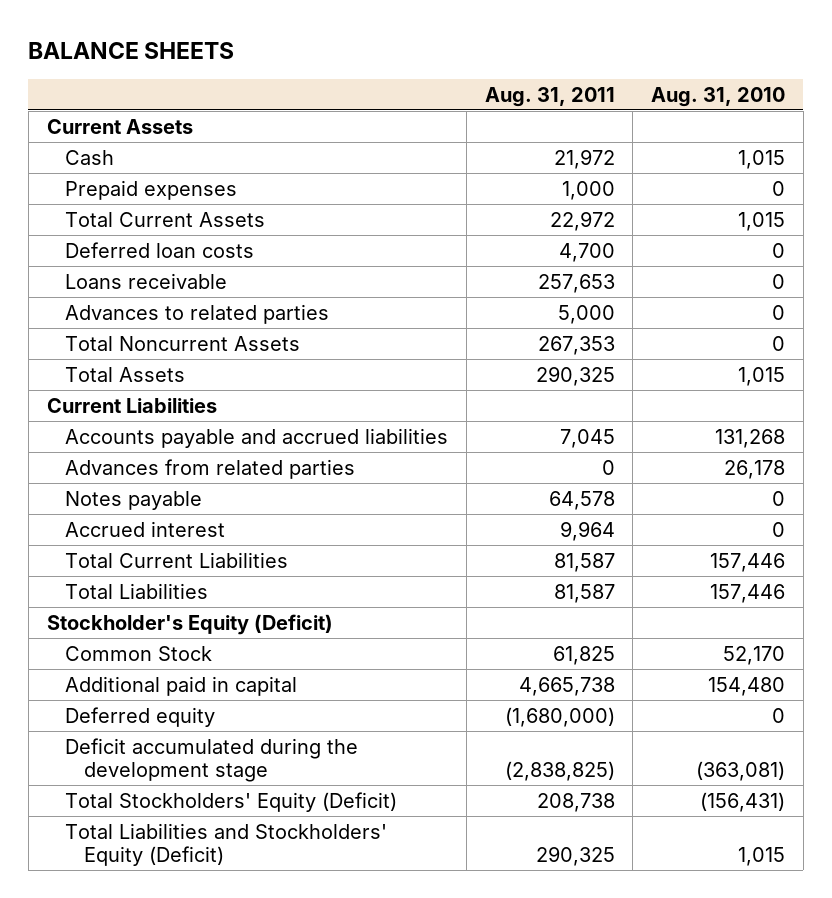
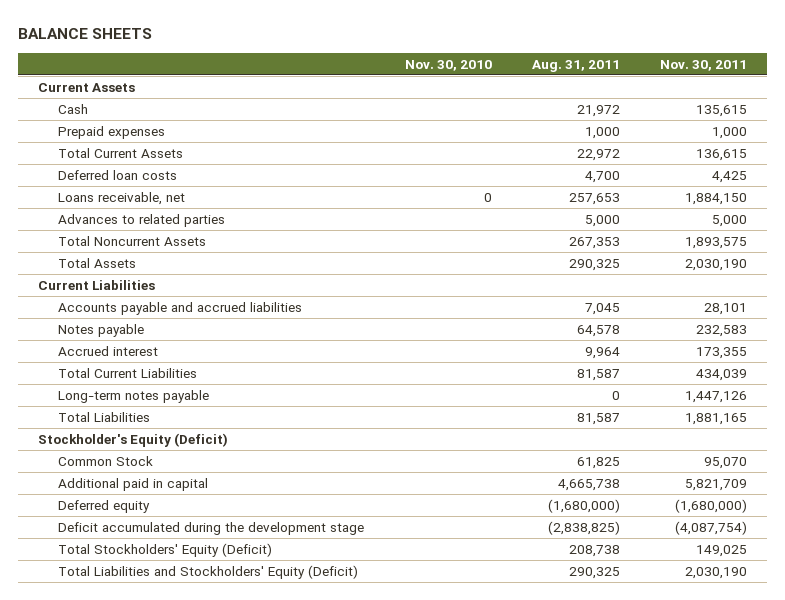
- | Aug. 31, 2011 | Aug. 31, 2010
+ | Nov. 30, 2010 | Aug. 31, 2011 | Nov. 30, 2011
- Loans receivable | 257,653 | 0
+ Loans receivable, net | 0 | 257,653 | 1,884,150
- Advances from related parties | 0 | 26,178
+ Long-term notes payable | | 0 | 1,447,126

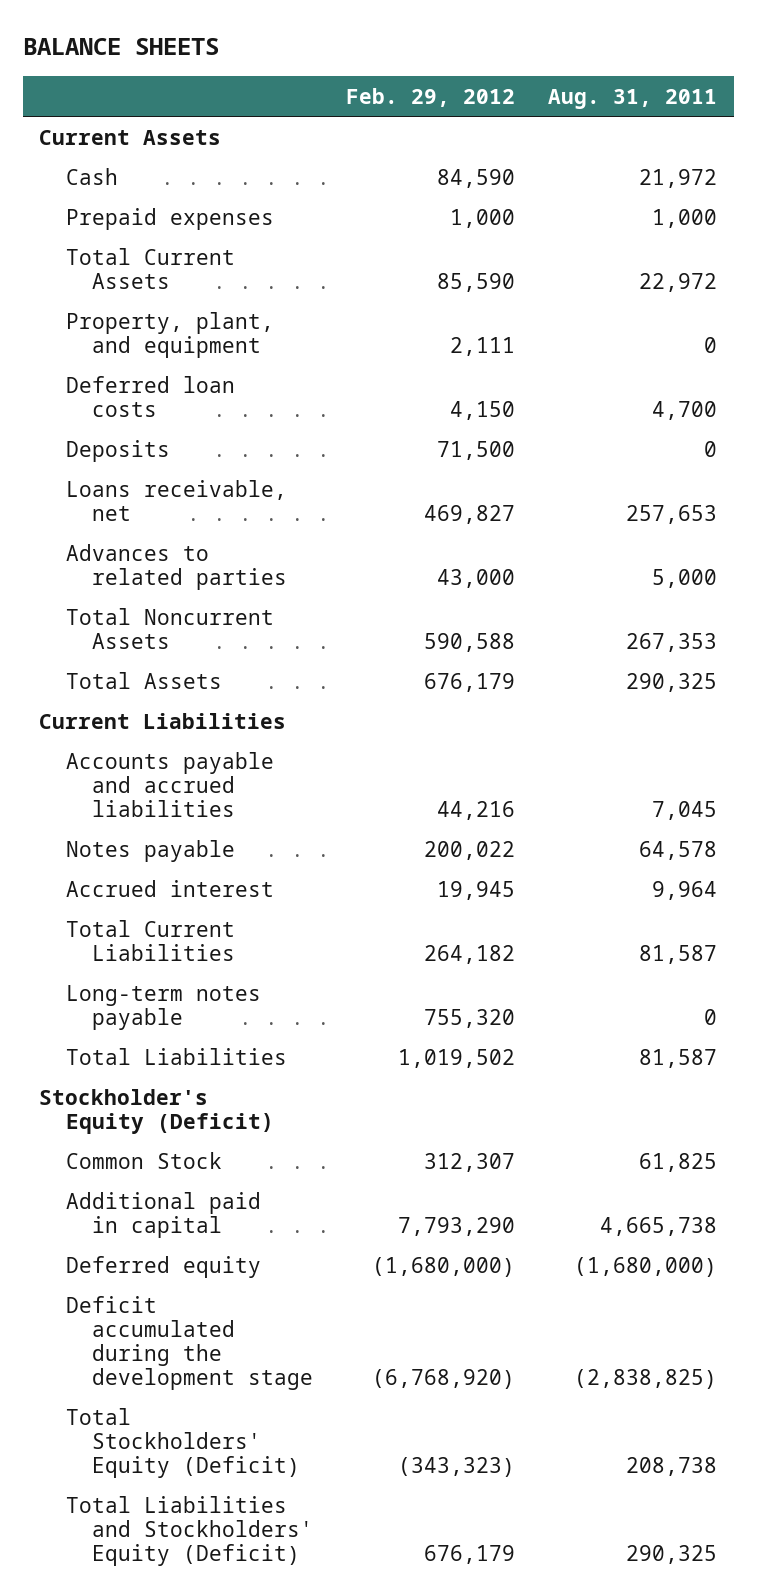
- | Nov. 30, 2010 | Aug. 31, 2011 | Nov. 30, 2011
+ | Feb. 29, 2012 | Aug. 31, 2011
+ Property, plant, and equipment | 2,111 | 0
+ Deposits | 71,500 | 0

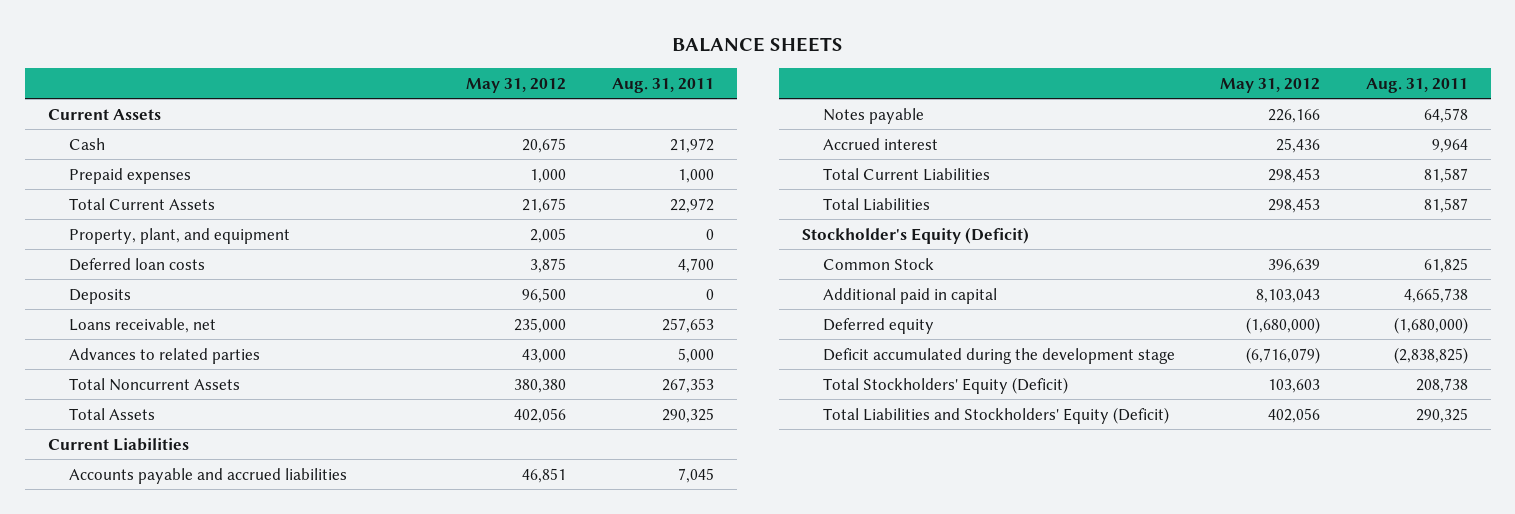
- | Feb. 29, 2012 | Aug. 31, 2011
+ | May 31, 2012 | Aug. 31, 2011
- Long-term notes payable | 755,320 | 0

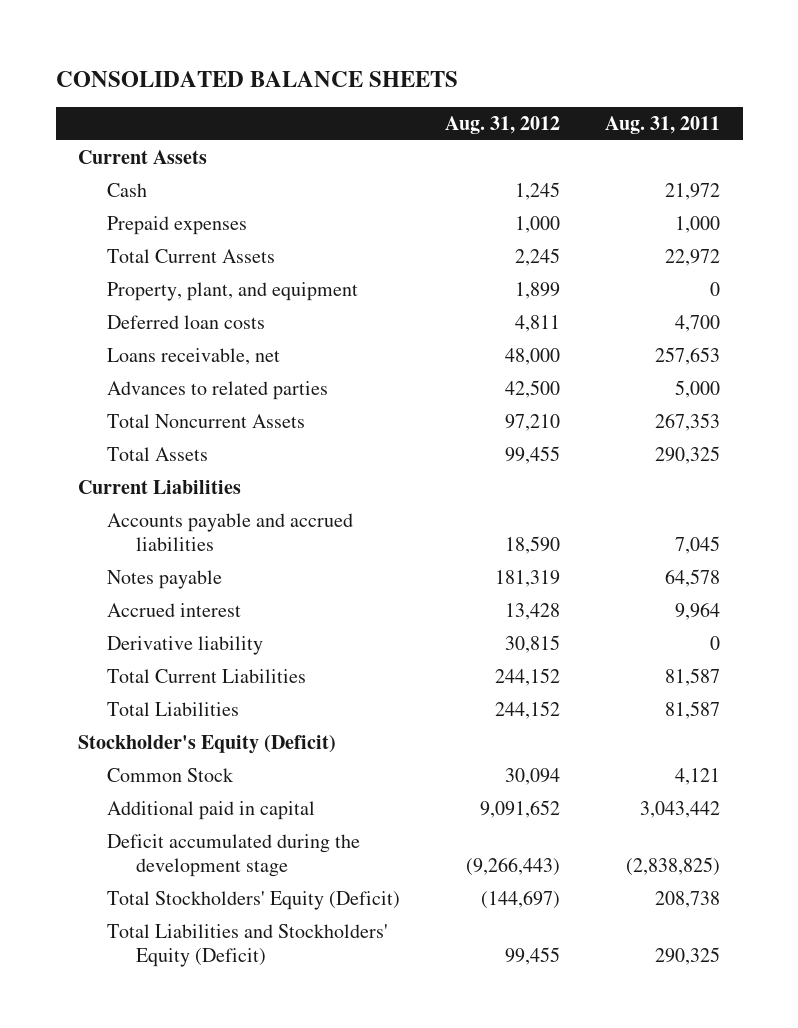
- BALANCE SHEETS
+ CONSOLIDATED BALANCE SHEETS
- | May 31, 2012 | Aug. 31, 2011
+ | Aug. 31, 2012 | Aug. 31, 2011
- Deposits | 96,500 | 0
+ Derivative liability | 30,815 | 0
- Common Stock | 396,639 | 61,825
- Additional paid in capital | 8,103,043 | 4,665,738
- Deferred equity | (1,680,000) | (1,680,000)
+ Common Stock | 30,094 | 4,121
+ Additional paid in capital | 9,091,652 | 3,043,442

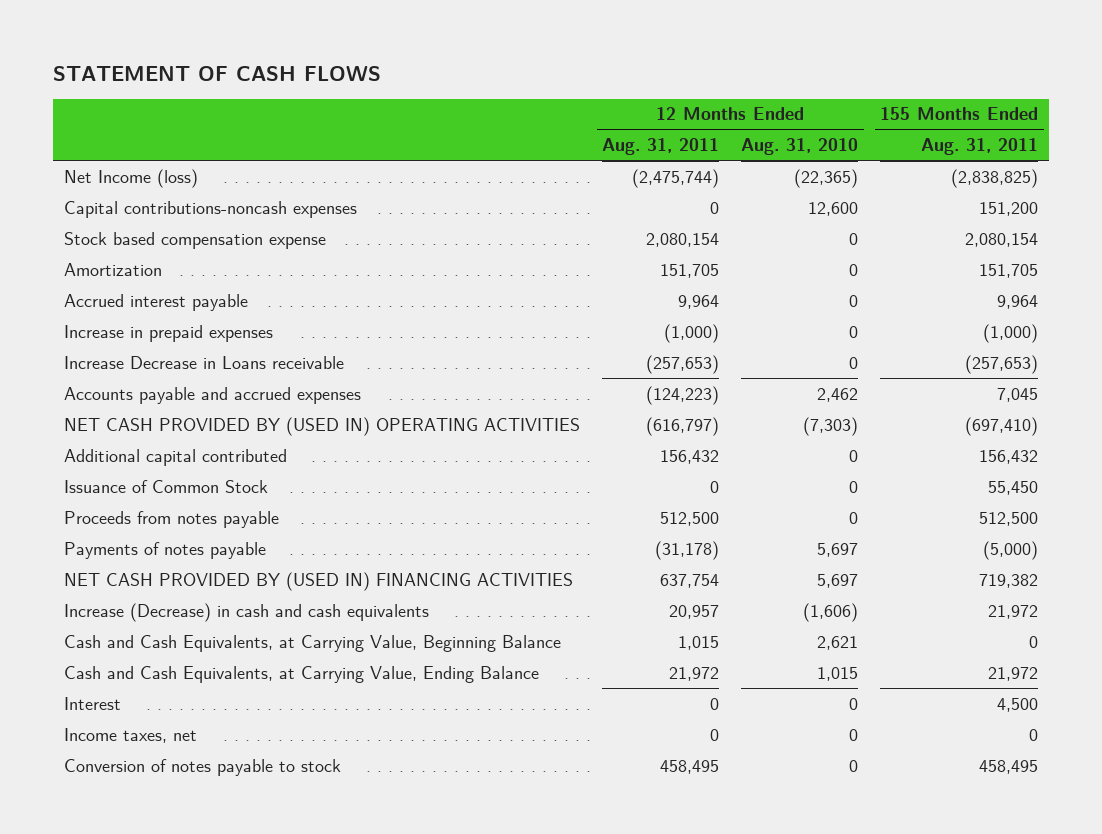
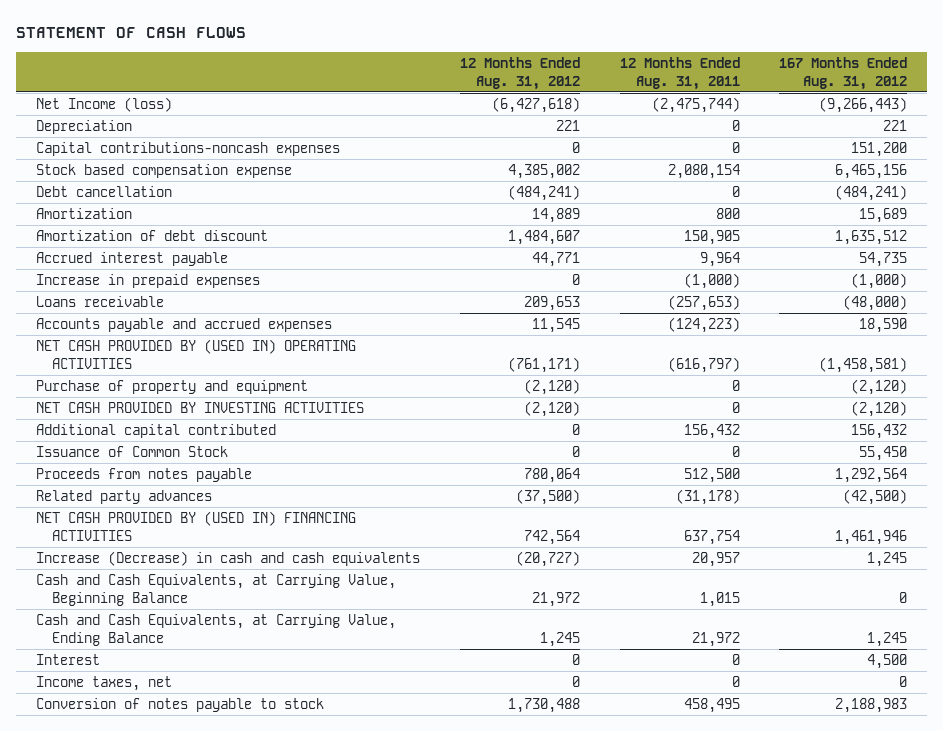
- | 12 Months Ended Aug. 31, 2011 | 12 Months Ended Aug. 31, 2010 | 155 Months Ended Aug. 31, 2011
+ | 12 Months Ended Aug. 31, 2012 | 12 Months Ended Aug. 31, 2011 | 167 Months Ended Aug. 31, 2012
+ Depreciation | 221 | 0 | 221
- Amortization | 151,705 | 0 | 151,705
+ Debt cancellation | (484,241) | 0 | (484,241)
+ Amortization | 14,889 | 800 | 15,689
+ Amortization of debt discount | 1,484,607 | 150,905 | 1,635,512
- Increase Decrease in Loans receivable | (257,653) | 0 | (257,653)
+ Loans receivable | 209,653 | (257,653) | (48,000)
+ Purchase of property and equipment | (2,120) | 0 | (2,120)
+ NET CASH PROVIDED BY INVESTING ACTIVITIES | (2,120) | 0 | (2,120)
- Payments of notes payable | (31,178) | 5,697 | (5,000)
+ Related party advances | (37,500) | (31,178) | (42,500)

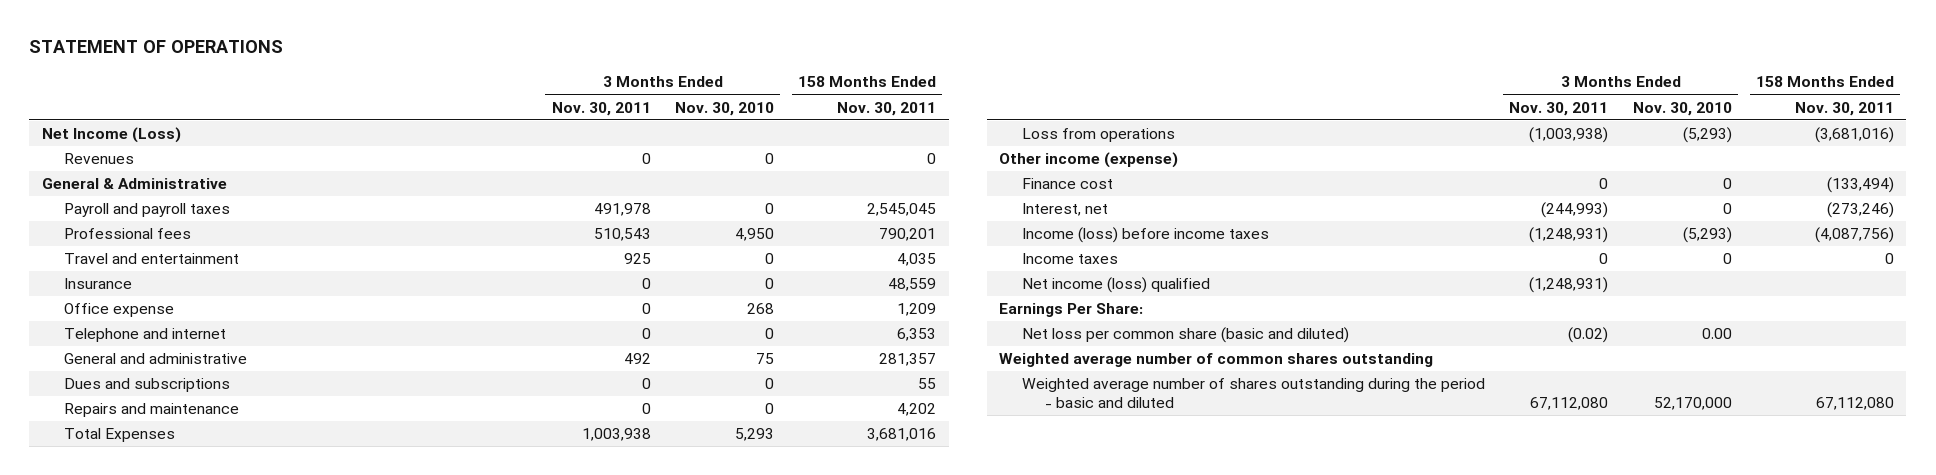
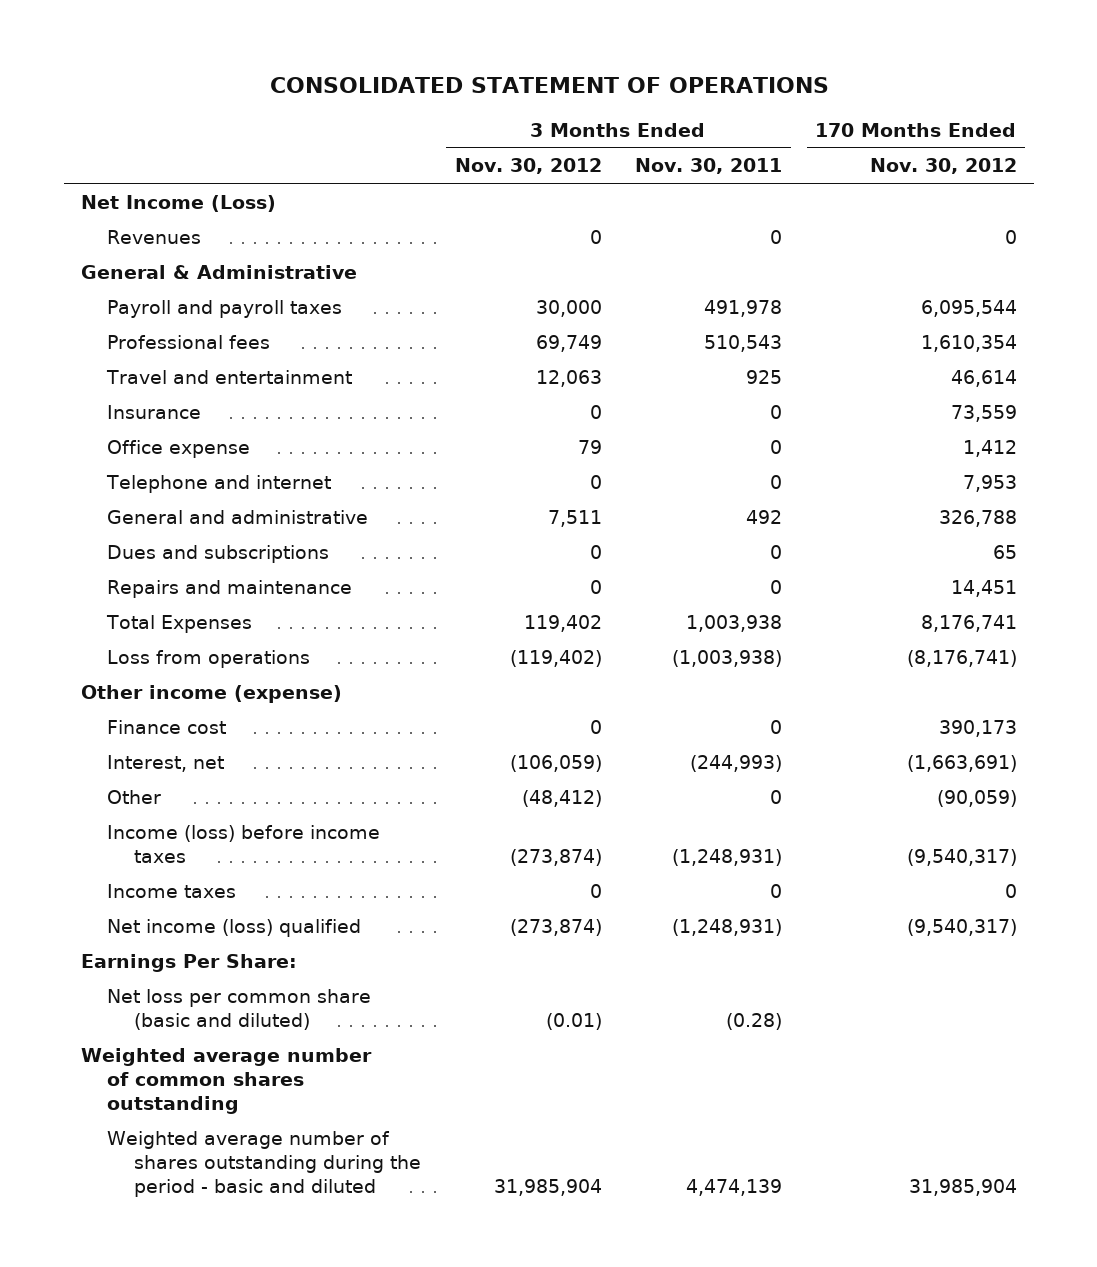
- STATEMENT OF OPERATIONS
+ CONSOLIDATED STATEMENT OF OPERATIONS
- | 3 Months Ended Nov. 30, 2011 | 3 Months Ended Nov. 30, 2010 | 158 Months Ended Nov. 30, 2011
+ | 3 Months Ended Nov. 30, 2012 | 3 Months Ended Nov. 30, 2011 | 170 Months Ended Nov. 30, 2012
+ Other | (48,412) | 0 | (90,059)
- Net loss per common share (basic and diluted) | (0.02) | 0.00 |
+ Net loss per common share (basic and diluted) | (0.01) | (0.28) |
- Weighted average number of shares outstanding during the period - basic and diluted | 67,112,080 | 52,170,000 | 67,112,080
+ Weighted average number of shares outstanding during the period - basic and diluted | 31,985,904 | 4,474,139 | 31,985,904

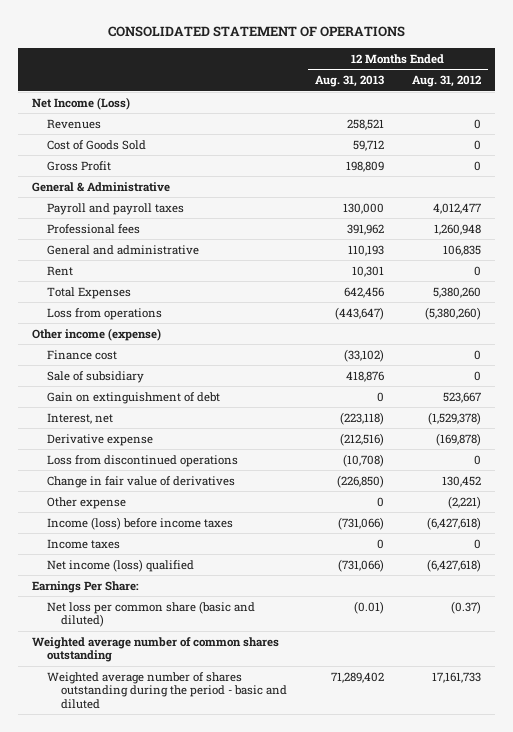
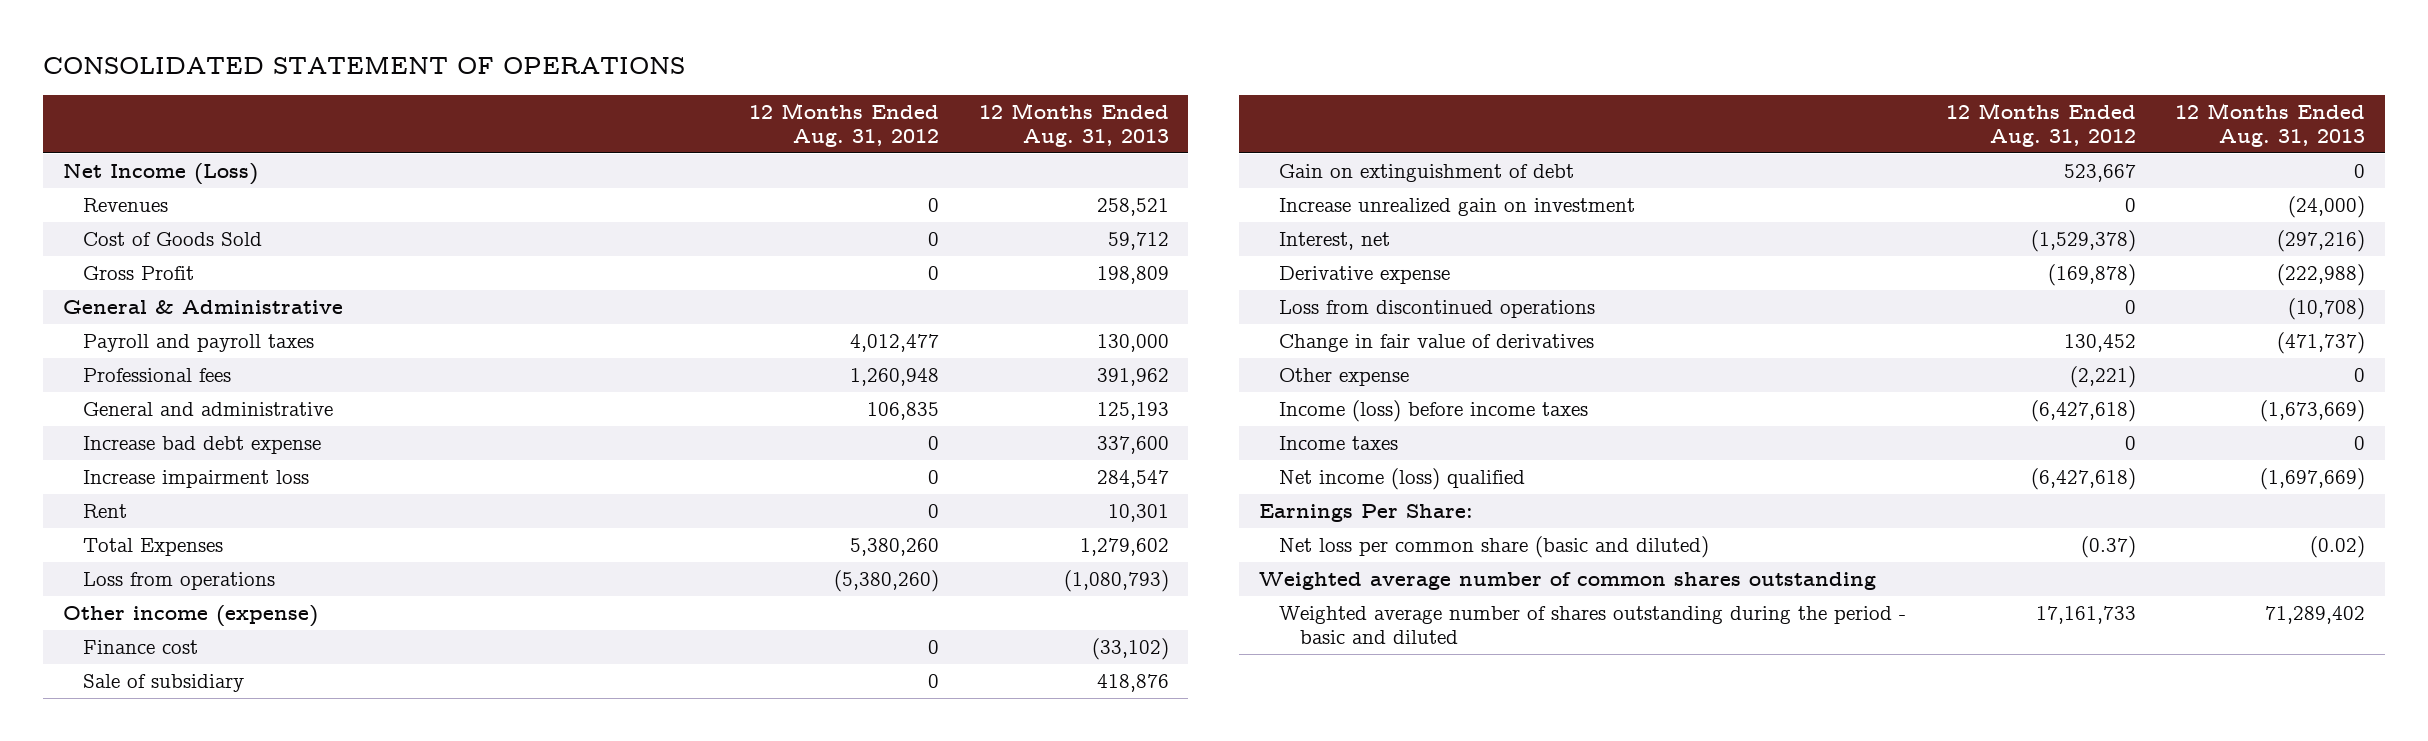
- | 12 Months Ended Aug. 31, 2013 | 12 Months Ended Aug. 31, 2012
+ | 12 Months Ended Aug. 31, 2012 | 12 Months Ended Aug. 31, 2013
- General and administrative | 110,193 | 106,835
+ General and administrative | 106,835 | 125,193
+ Increase bad debt expense | 0 | 337,600
+ Increase impairment loss | 0 | 284,547
- Total Expenses | 642,456 | 5,380,260
- Loss from operations | (443,647) | (5,380,260)
+ Total Expenses | 5,380,260 | 1,279,602
+ Loss from operations | (5,380,260) | (1,080,793)
- Interest, net | (223,118) | (1,529,378)
- Derivative expense | (212,516) | (169,878)
+ Increase unrealized gain on investment | 0 | (24,000)
+ Interest, net | (1,529,378) | (297,216)
+ Derivative expense | (169,878) | (222,988)
- Change in fair value of derivatives | (226,850) | 130,452
+ Change in fair value of derivatives | 130,452 | (471,737)
- Income (loss) before income taxes | (731,066) | (6,427,618)
+ Income (loss) before income taxes | (6,427,618) | (1,673,669)
- Net income (loss) qualified | (731,066) | (6,427,618)
+ Net income (loss) qualified | (6,427,618) | (1,697,669)
- Net loss per common share (basic and diluted) | (0.01) | (0.37)
+ Net loss per common share (basic and diluted) | (0.37) | (0.02)

